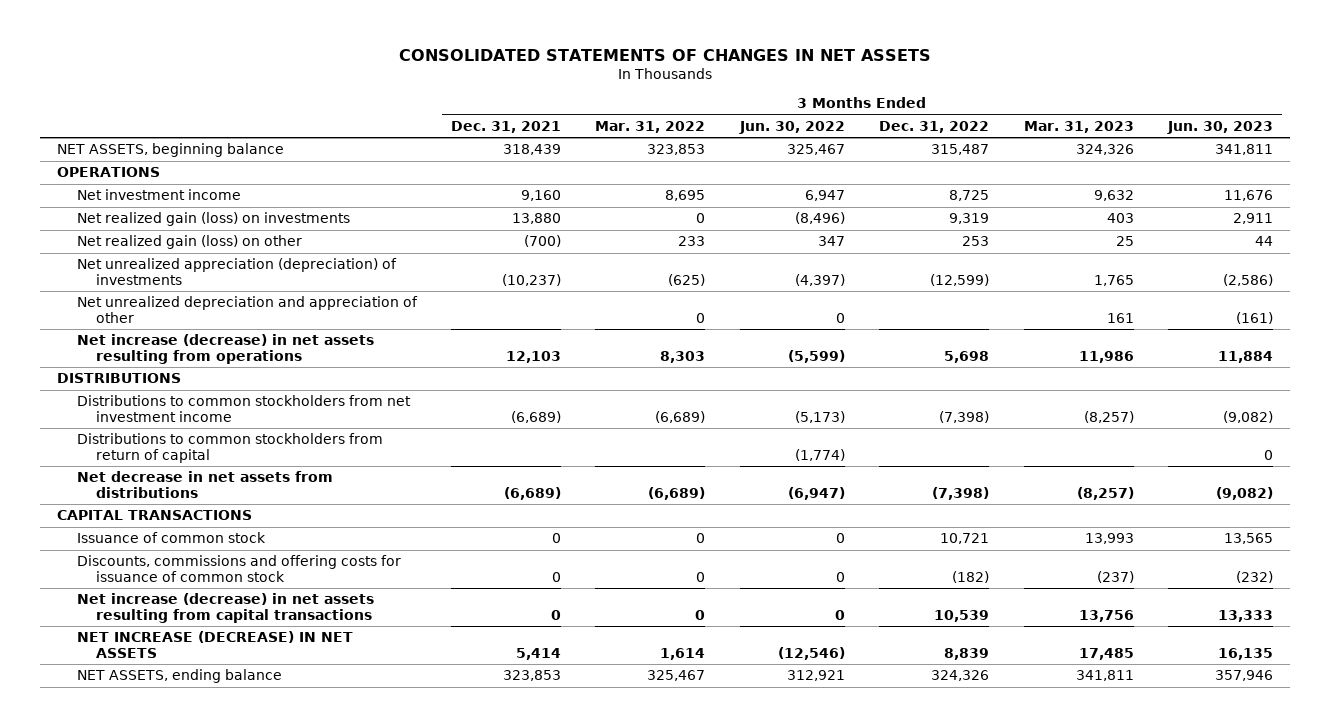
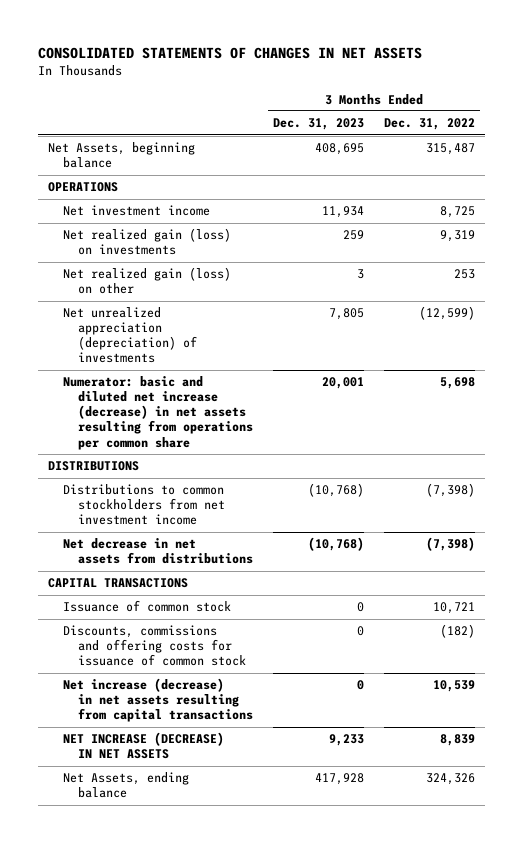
- | 3 Months Ended Dec. 31, 2021 | 3 Months Ended Mar. 31, 2022 | 3 Months Ended Jun. 30, 2022 | 3 Months Ended Dec. 31, 2022 | 3 Months Ended Mar. 31, 2023 | 3 Months Ended Jun. 30, 2023
+ | 3 Months Ended Dec. 31, 2023 | 3 Months Ended Dec. 31, 2022
- NET ASSETS, beginning balance | 318,439 | 323,853 | 325,467 | 315,487 | 324,326 | 341,811
+ Net Assets, beginning balance | 408,695 | 315,487
- Net unrealized depreciation and appreciation of other | | 0 | 0 | | 161 | (161)
- Net increase (decrease) in net assets resulting from operations | 12,103 | 8,303 | (5,599) | 5,698 | 11,986 | 11,884
+ Numerator: basic and diluted net increase (decrease) in net assets resulting from operations per common share | 20,001 | 5,698
- Distributions to common stockholders from return of capital | | | (1,774) | | | 0
- NET ASSETS, ending balance | 323,853 | 325,467 | 312,921 | 324,326 | 341,811 | 357,946
+ Net Assets, ending balance | 417,928 | 324,326

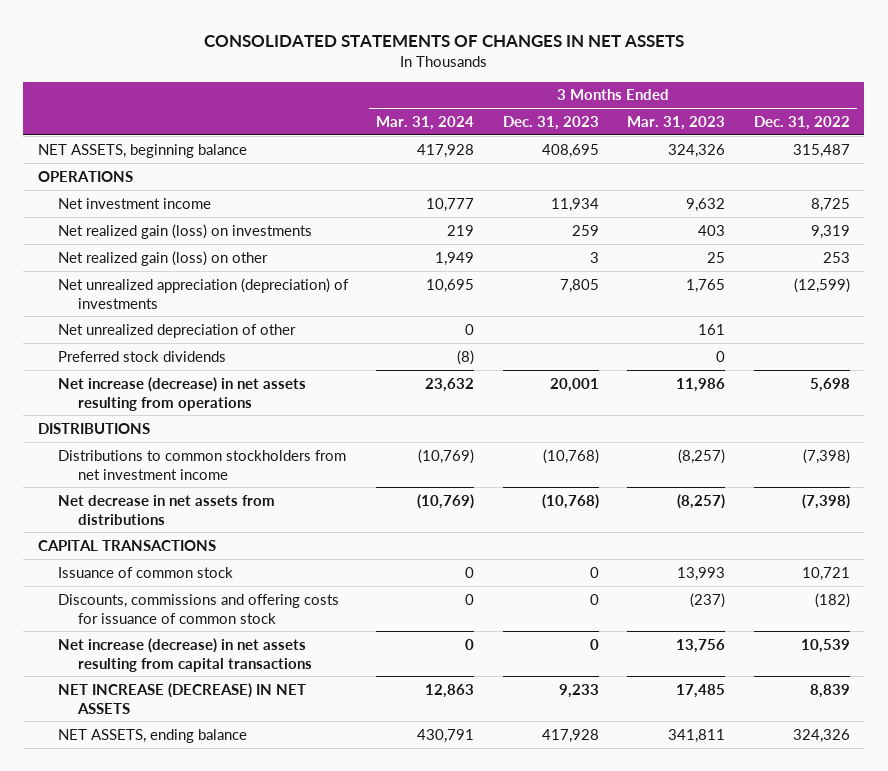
- | 3 Months Ended Dec. 31, 2023 | 3 Months Ended Dec. 31, 2022
+ | 3 Months Ended Mar. 31, 2024 | 3 Months Ended Dec. 31, 2023 | 3 Months Ended Mar. 31, 2023 | 3 Months Ended Dec. 31, 2022
- Net Assets, beginning balance | 408,695 | 315,487
+ NET ASSETS, beginning balance | 417,928 | 408,695 | 324,326 | 315,487
- Numerator: basic and diluted net increase (decrease) in net assets resulting from operations per common share | 20,001 | 5,698
+ Net unrealized depreciation of other | 0 | | 161 |
+ Preferred stock dividends | (8) | | 0 |
+ Net increase (decrease) in net assets resulting from operations | 23,632 | 20,001 | 11,986 | 5,698
- Net Assets, ending balance | 417,928 | 324,326
+ NET ASSETS, ending balance | 430,791 | 417,928 | 341,811 | 324,326

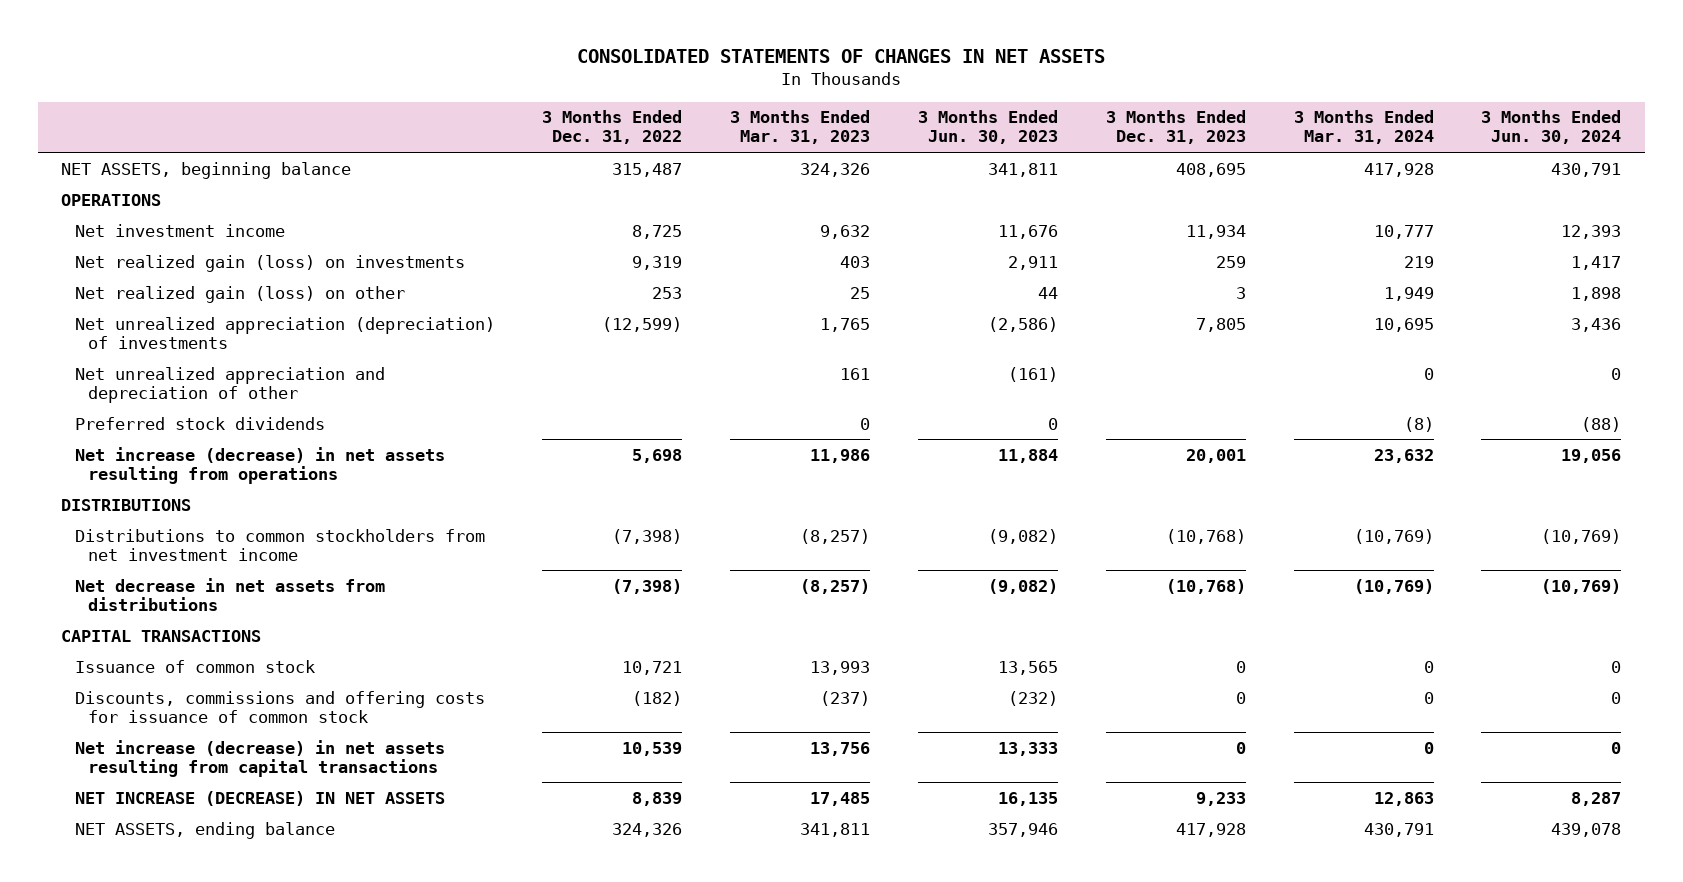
- | 3 Months Ended Mar. 31, 2024 | 3 Months Ended Dec. 31, 2023 | 3 Months Ended Mar. 31, 2023 | 3 Months Ended Dec. 31, 2022
+ | 3 Months Ended Dec. 31, 2022 | 3 Months Ended Mar. 31, 2023 | 3 Months Ended Jun. 30, 2023 | 3 Months Ended Dec. 31, 2023 | 3 Months Ended Mar. 31, 2024 | 3 Months Ended Jun. 30, 2024
- Net unrealized depreciation of other | 0 | | 161 |
+ Net unrealized appreciation and depreciation of other | | 161 | (161) | | 0 | 0

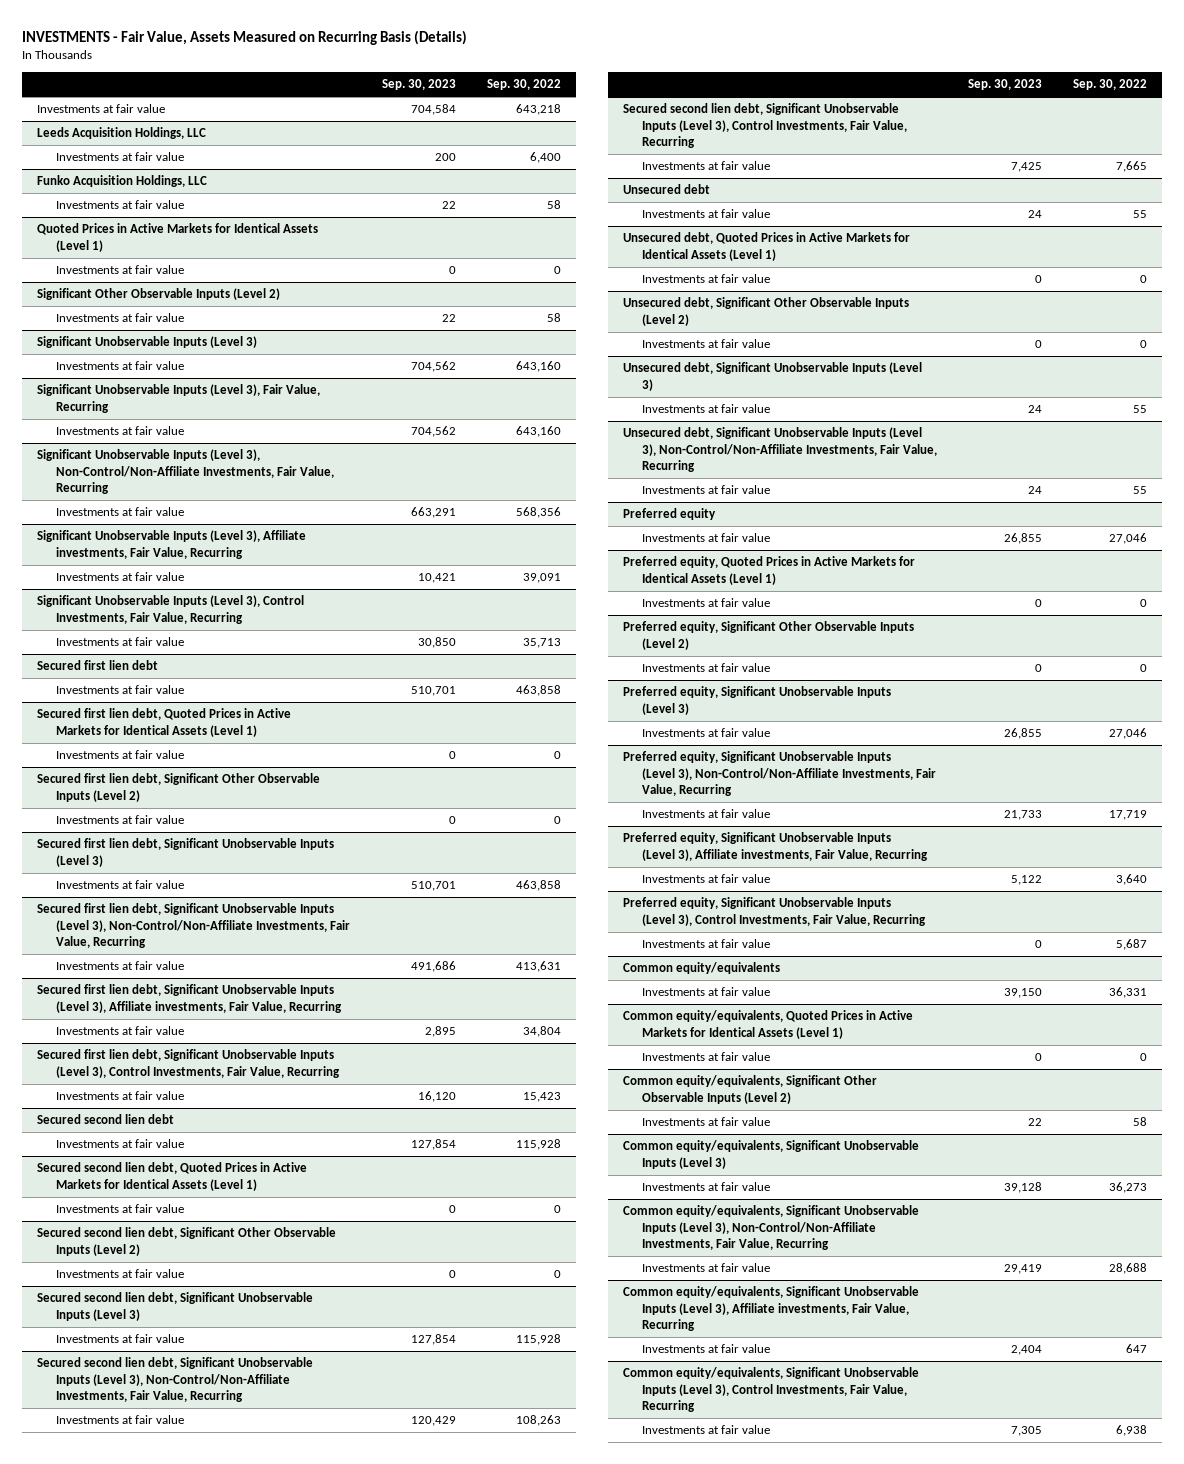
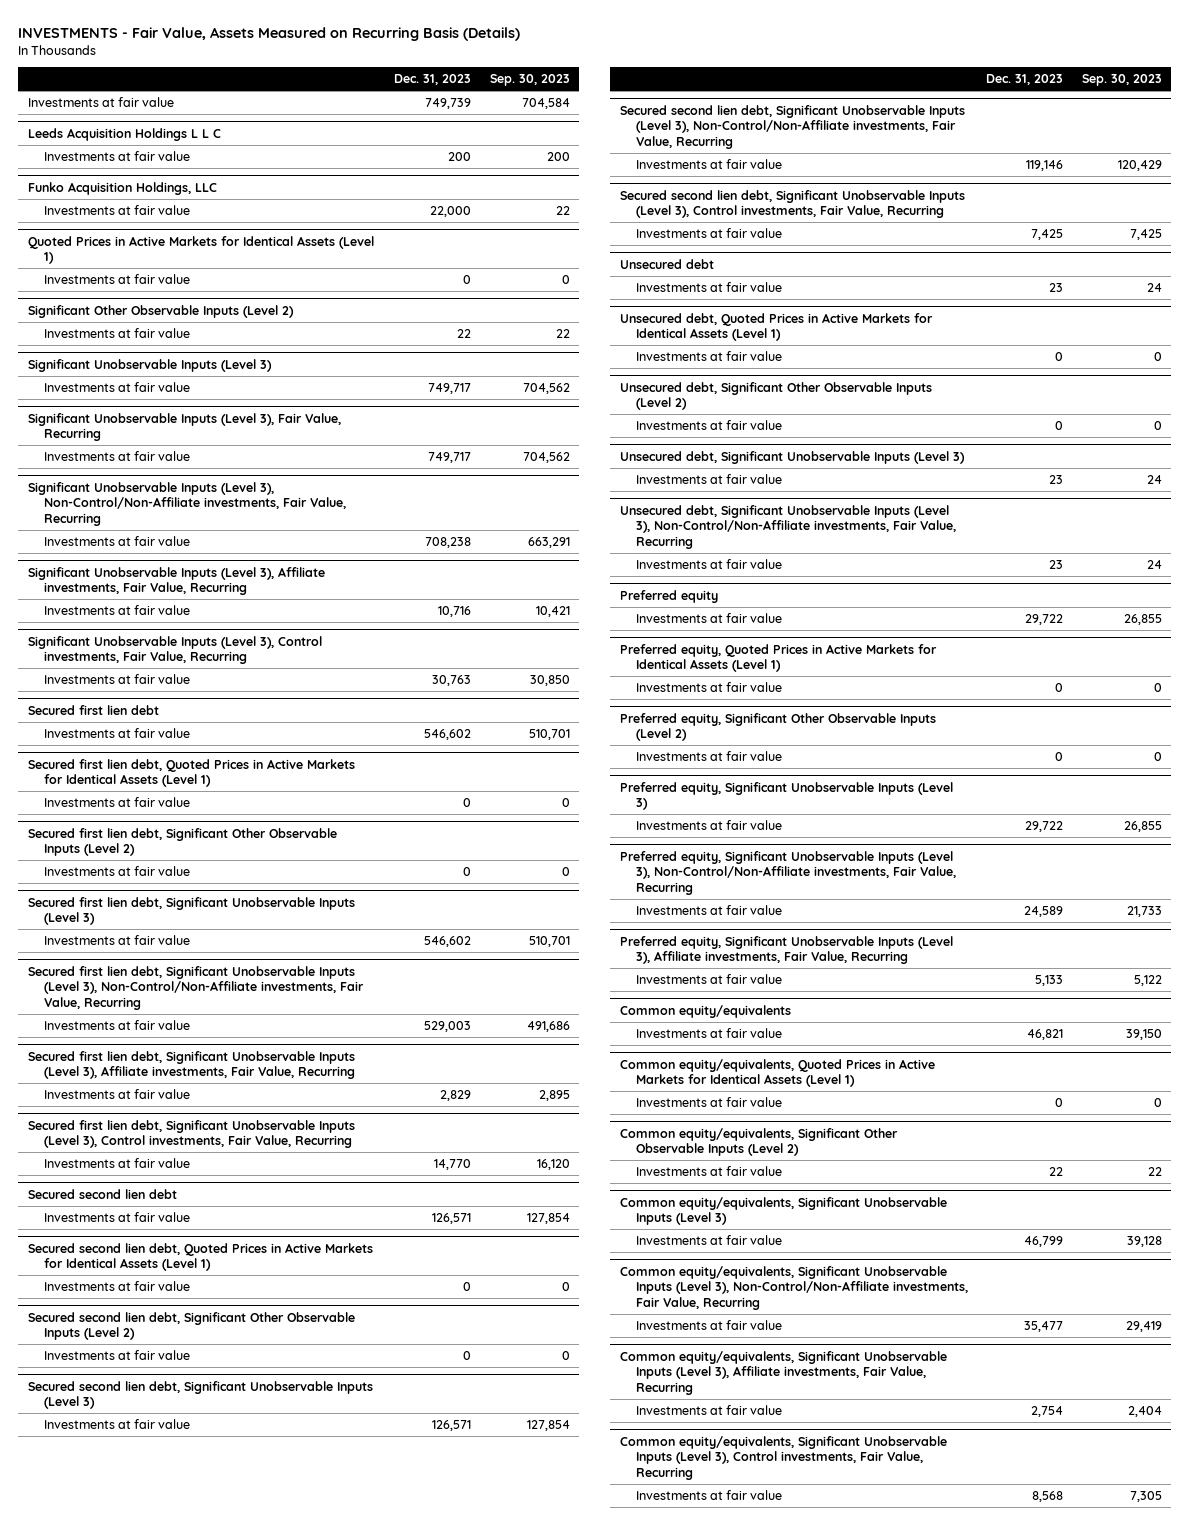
- | Sep. 30, 2023 | Sep. 30, 2022
+ | Dec. 31, 2023 | Sep. 30, 2023
- Leeds Acquisition Holdings, LLC
+ Leeds Acquisition Holdings L L C
- Significant Unobservable Inputs (Level 3), Non-Control/Non-Affiliate Investments, Fair Value, Recurring
+ Significant Unobservable Inputs (Level 3), Non-Control/Non-Affiliate investments, Fair Value, Recurring
- Significant Unobservable Inputs (Level 3), Control Investments, Fair Value, Recurring
+ Significant Unobservable Inputs (Level 3), Control investments, Fair Value, Recurring
- Secured first lien debt, Significant Unobservable Inputs (Level 3), Non-Control/Non-Affiliate Investments, Fair Value, Recurring
+ Secured first lien debt, Significant Unobservable Inputs (Level 3), Non-Control/Non-Affiliate investments, Fair Value, Recurring
- Secured first lien debt, Significant Unobservable Inputs (Level 3), Control Investments, Fair Value, Recurring
+ Secured first lien debt, Significant Unobservable Inputs (Level 3), Control investments, Fair Value, Recurring
- Secured second lien debt, Significant Unobservable Inputs (Level 3), Non-Control/Non-Affiliate Investments, Fair Value, Recurring
+ Secured second lien debt, Significant Unobservable Inputs (Level 3), Non-Control/Non-Affiliate investments, Fair Value, Recurring
- Secured second lien debt, Significant Unobservable Inputs (Level 3), Control Investments, Fair Value, Recurring
+ Secured second lien debt, Significant Unobservable Inputs (Level 3), Control investments, Fair Value, Recurring
- Unsecured debt, Significant Unobservable Inputs (Level 3), Non-Control/Non-Affiliate Investments, Fair Value, Recurring
+ Unsecured debt, Significant Unobservable Inputs (Level 3), Non-Control/Non-Affiliate investments, Fair Value, Recurring
- Preferred equity, Significant Unobservable Inputs (Level 3), Non-Control/Non-Affiliate Investments, Fair Value, Recurring
+ Preferred equity, Significant Unobservable Inputs (Level 3), Non-Control/Non-Affiliate investments, Fair Value, Recurring
- Preferred equity, Significant Unobservable Inputs (Level 3), Control Investments, Fair Value, Recurring
- Investments at fair value | 0 | 5,687
- Common equity/equivalents, Significant Unobservable Inputs (Level 3), Non-Control/Non-Affiliate Investments, Fair Value, Recurring
+ Common equity/equivalents, Significant Unobservable Inputs (Level 3), Non-Control/Non-Affiliate investments, Fair Value, Recurring
- Common equity/equivalents, Significant Unobservable Inputs (Level 3), Control Investments, Fair Value, Recurring
+ Common equity/equivalents, Significant Unobservable Inputs (Level 3), Control investments, Fair Value, Recurring

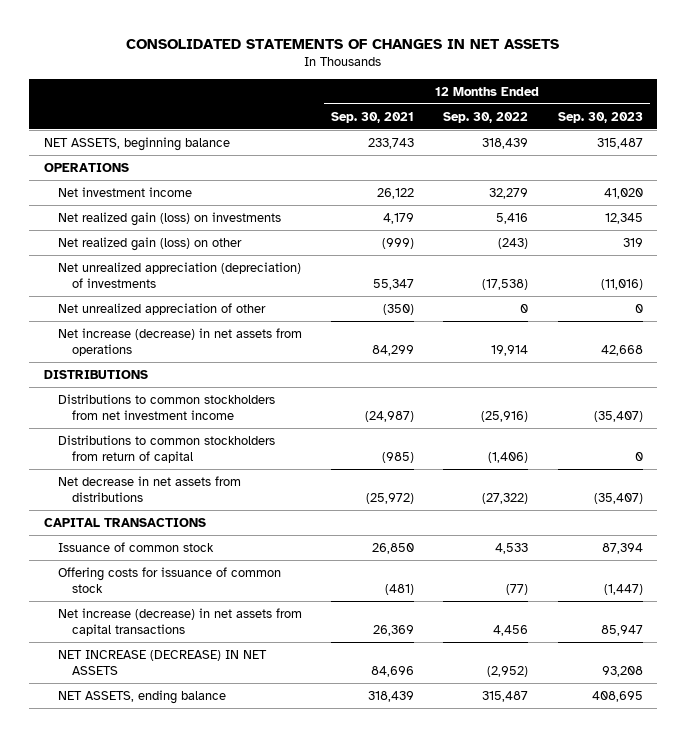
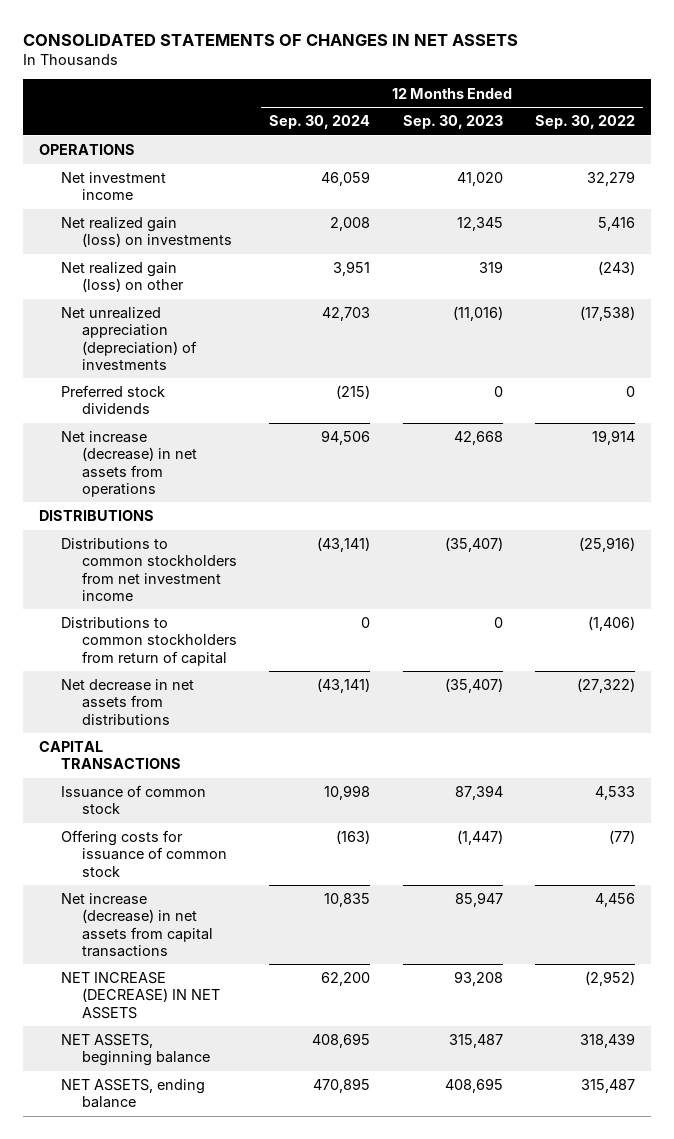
- | 12 Months Ended Sep. 30, 2021 | 12 Months Ended Sep. 30, 2022 | 12 Months Ended Sep. 30, 2023
+ | 12 Months Ended Sep. 30, 2024 | 12 Months Ended Sep. 30, 2023 | 12 Months Ended Sep. 30, 2022
- Net unrealized appreciation of other | (350) | 0 | 0
+ Preferred stock dividends | (215) | 0 | 0
moved down: NET ASSETS, beginning balance | 408,695 | 315,487 | 318,439

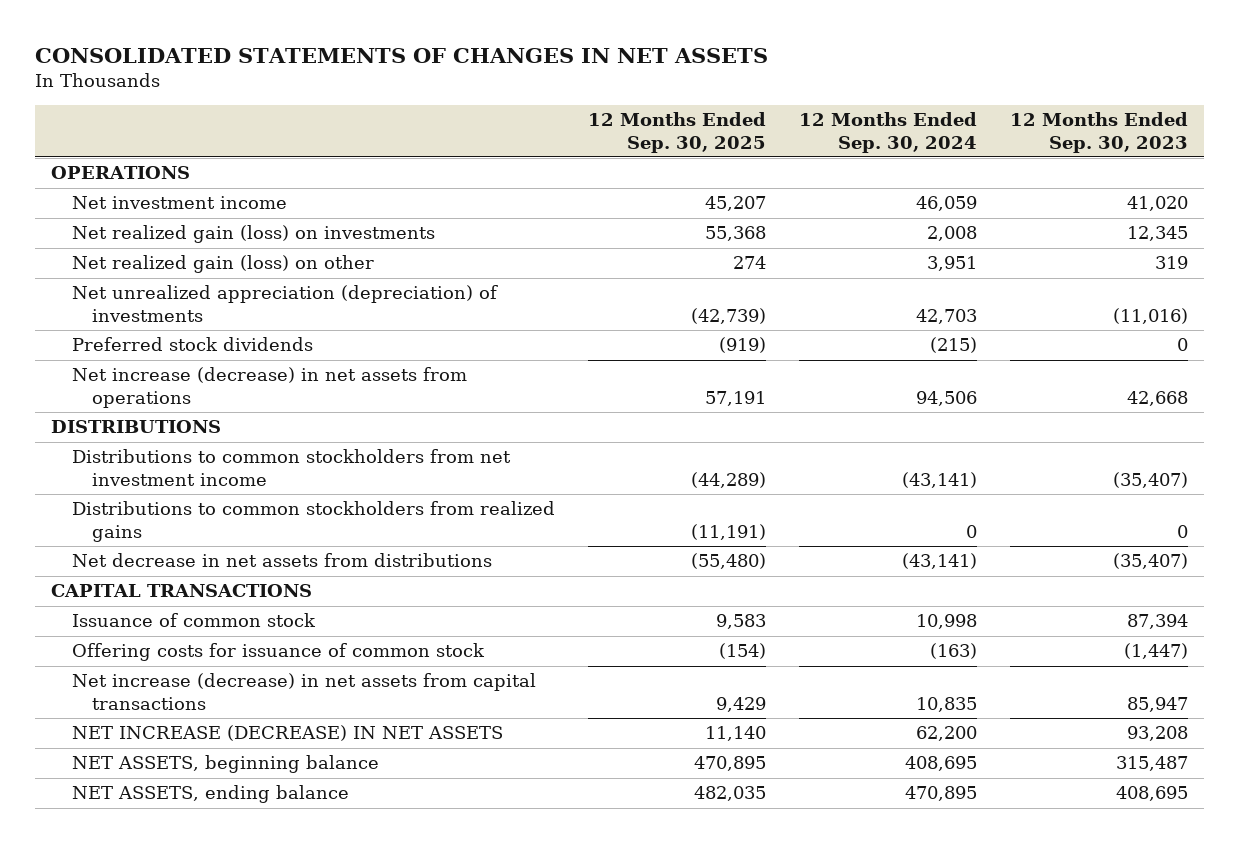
- | 12 Months Ended Sep. 30, 2024 | 12 Months Ended Sep. 30, 2023 | 12 Months Ended Sep. 30, 2022
+ | 12 Months Ended Sep. 30, 2025 | 12 Months Ended Sep. 30, 2024 | 12 Months Ended Sep. 30, 2023
- Distributions to common stockholders from return of capital | 0 | 0 | (1,406)
+ Distributions to common stockholders from realized gains | (11,191) | 0 | 0

